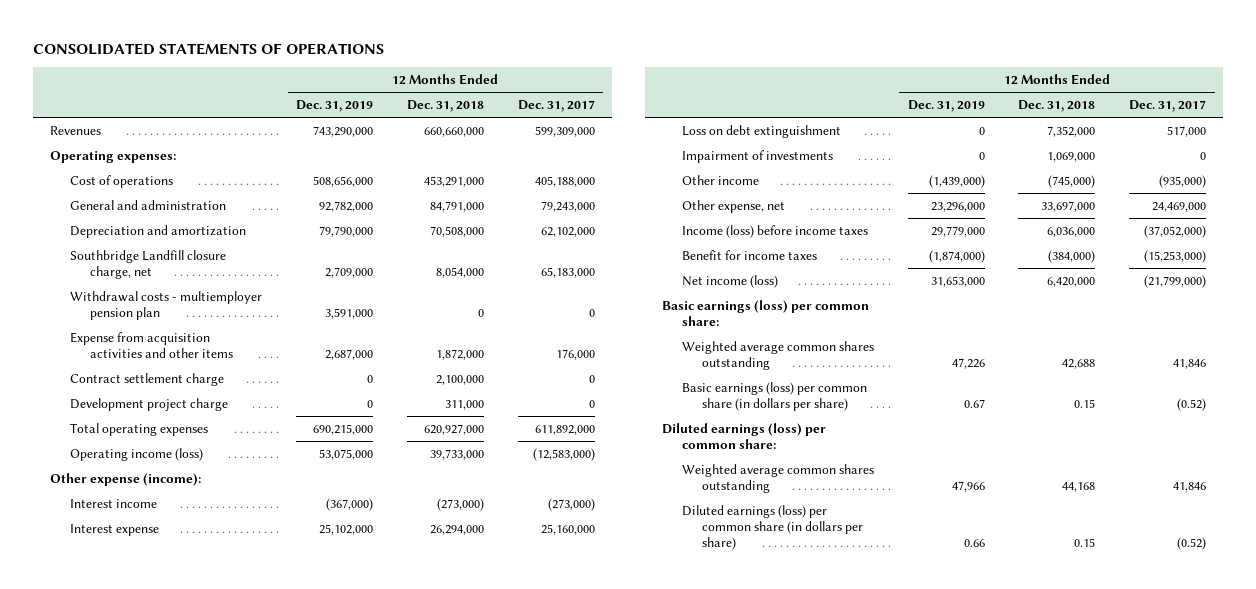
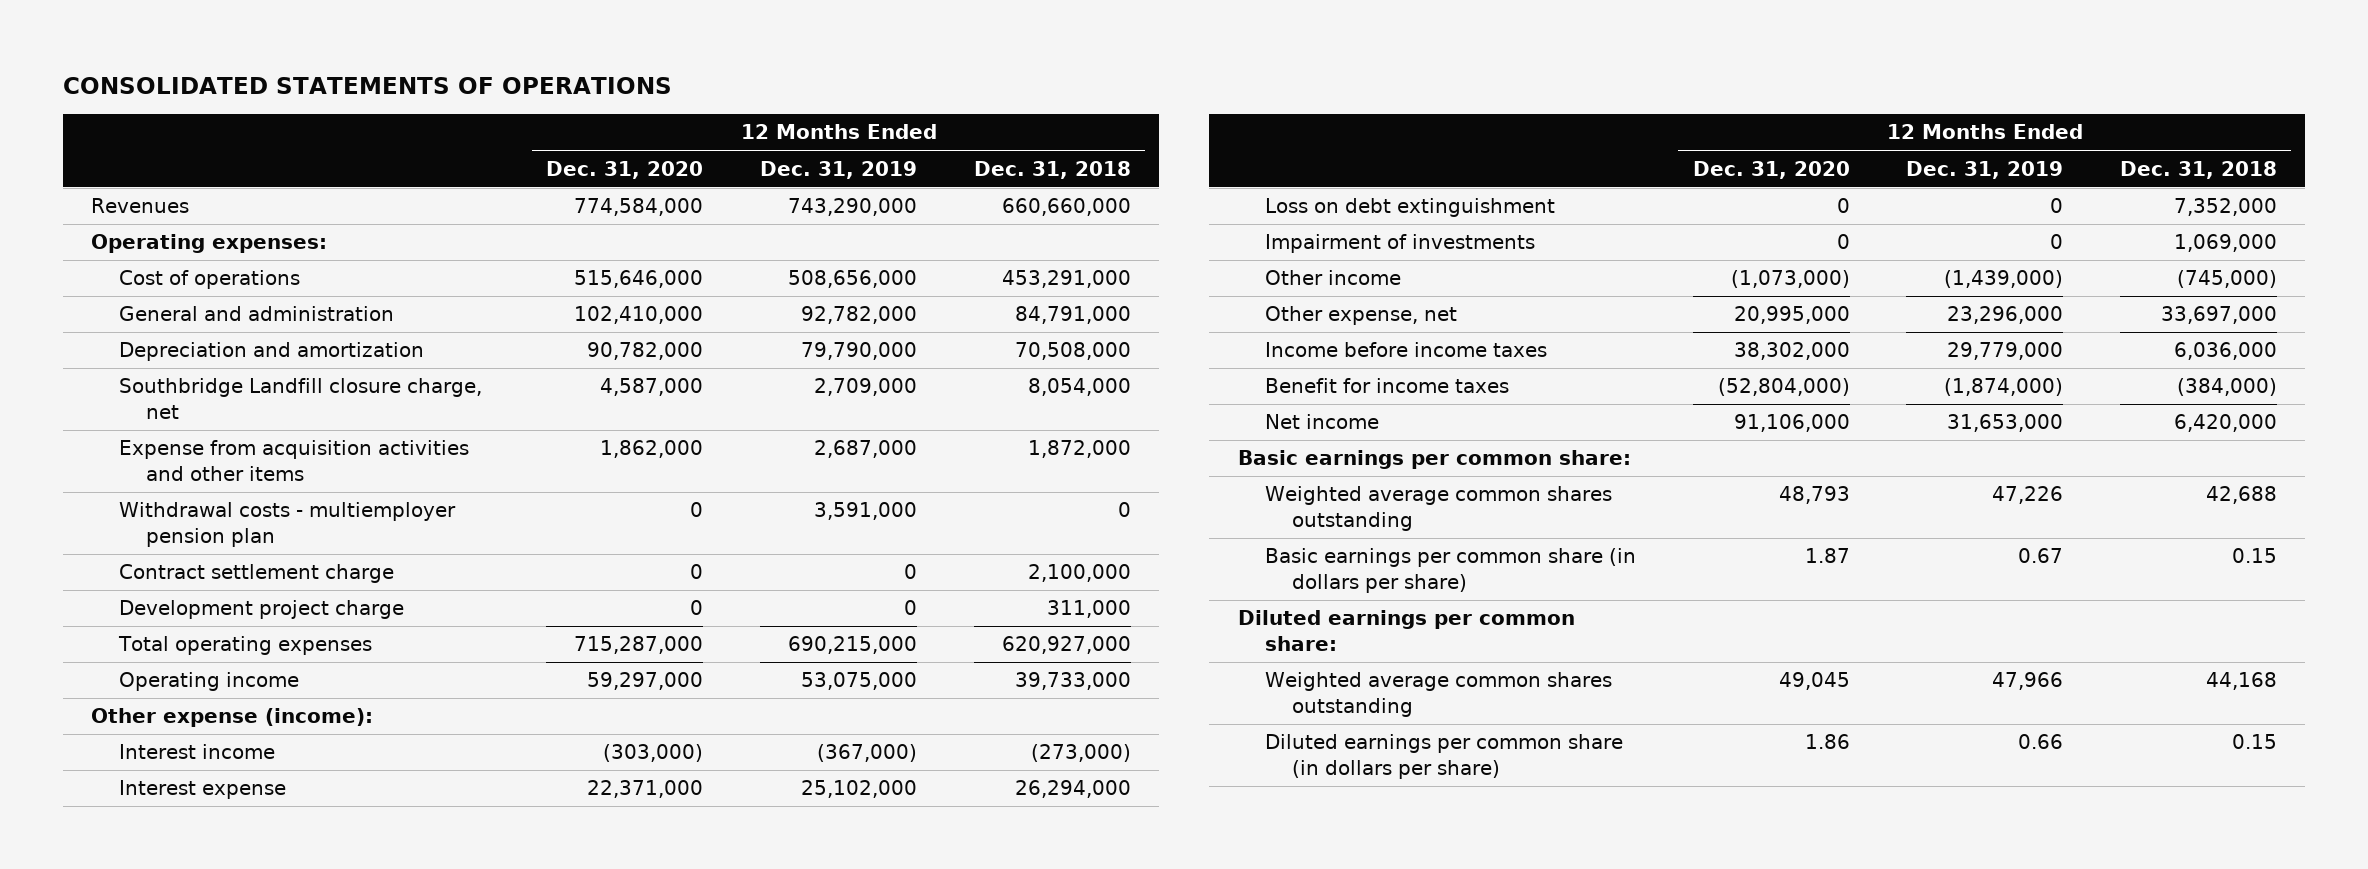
- | 12 Months Ended Dec. 31, 2019 | 12 Months Ended Dec. 31, 2018 | 12 Months Ended Dec. 31, 2017
+ | 12 Months Ended Dec. 31, 2020 | 12 Months Ended Dec. 31, 2019 | 12 Months Ended Dec. 31, 2018
moved down: Withdrawal costs - multiemployer pension plan | 0 | 3,591,000 | 0
- Operating income (loss) | 53,075,000 | 39,733,000 | (12,583,000)
+ Operating income | 59,297,000 | 53,075,000 | 39,733,000
- Income (loss) before income taxes | 29,779,000 | 6,036,000 | (37,052,000)
+ Income before income taxes | 38,302,000 | 29,779,000 | 6,036,000
- Net income (loss) | 31,653,000 | 6,420,000 | (21,799,000)
- Basic earnings (loss) per common share:
+ Net income | 91,106,000 | 31,653,000 | 6,420,000
+ Basic earnings per common share:
- Basic earnings (loss) per common share (in dollars per share) | 0.67 | 0.15 | (0.52)
- Diluted earnings (loss) per common share:
+ Basic earnings per common share (in dollars per share) | 1.87 | 0.67 | 0.15
+ Diluted earnings per common share:
- Diluted earnings (loss) per common share (in dollars per share) | 0.66 | 0.15 | (0.52)
+ Diluted earnings per common share (in dollars per share) | 1.86 | 0.66 | 0.15

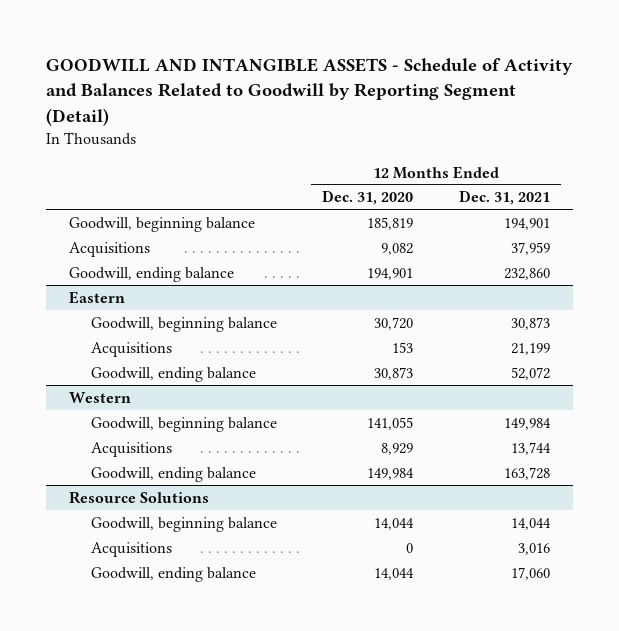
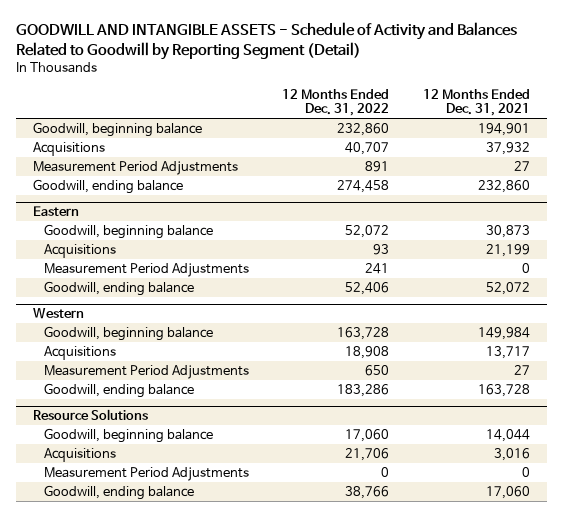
- | 12 Months Ended Dec. 31, 2020 | 12 Months Ended Dec. 31, 2021
+ | 12 Months Ended Dec. 31, 2022 | 12 Months Ended Dec. 31, 2021
- Acquisitions | 9,082 | 37,959
+ Acquisitions | 40,707 | 37,932
+ Measurement Period Adjustments | 891 | 27
@ Eastern
+ Measurement Period Adjustments | 241 | 0
@ Western
- Acquisitions | 8,929 | 13,744
+ Acquisitions | 18,908 | 13,717
+ Measurement Period Adjustments | 650 | 27
@ Resource Solutions
+ Measurement Period Adjustments | 0 | 0

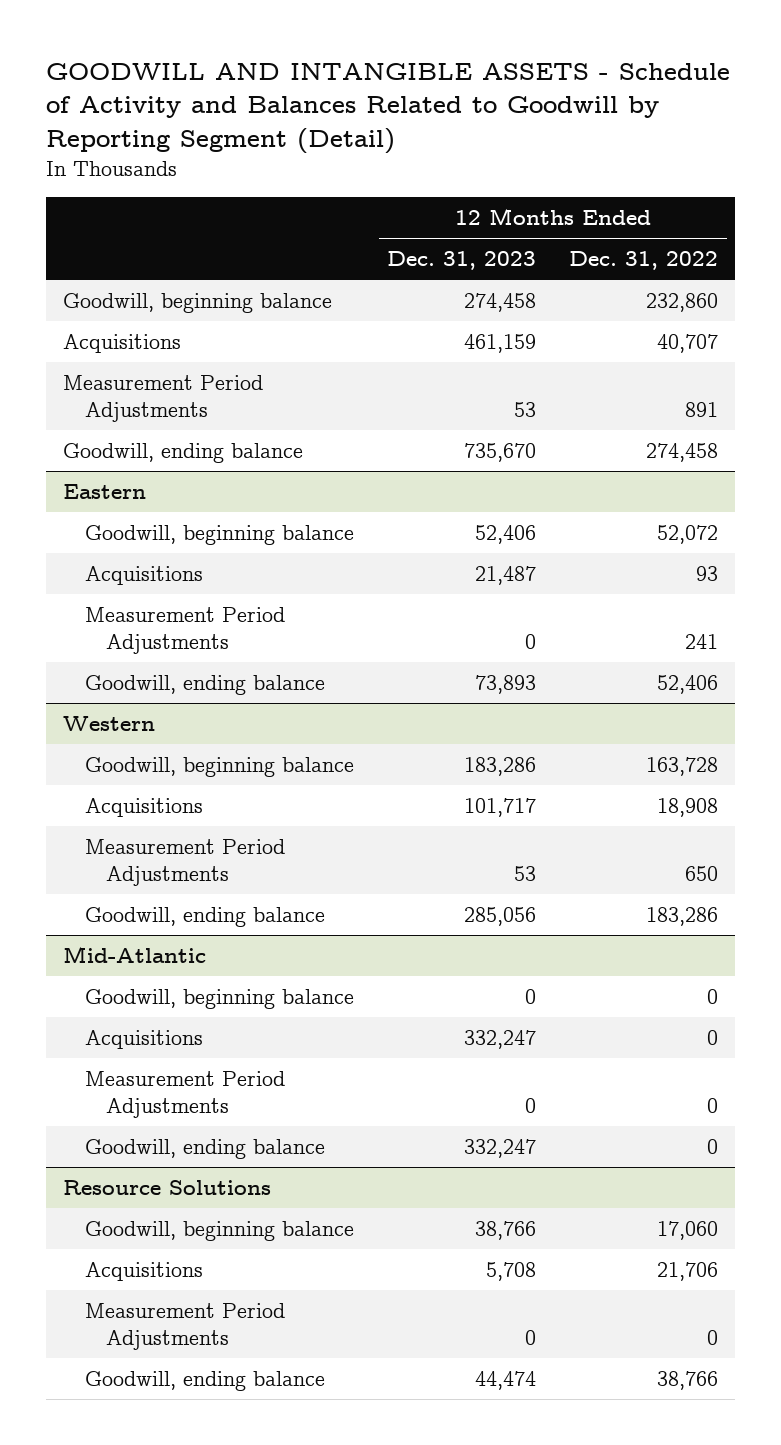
- | 12 Months Ended Dec. 31, 2022 | 12 Months Ended Dec. 31, 2021
+ | 12 Months Ended Dec. 31, 2023 | 12 Months Ended Dec. 31, 2022
+ Mid-Atlantic
+ Goodwill, beginning balance | 0 | 0
+ Acquisitions | 332,247 | 0
+ Measurement Period Adjustments | 0 | 0
+ Goodwill, ending balance | 332,247 | 0

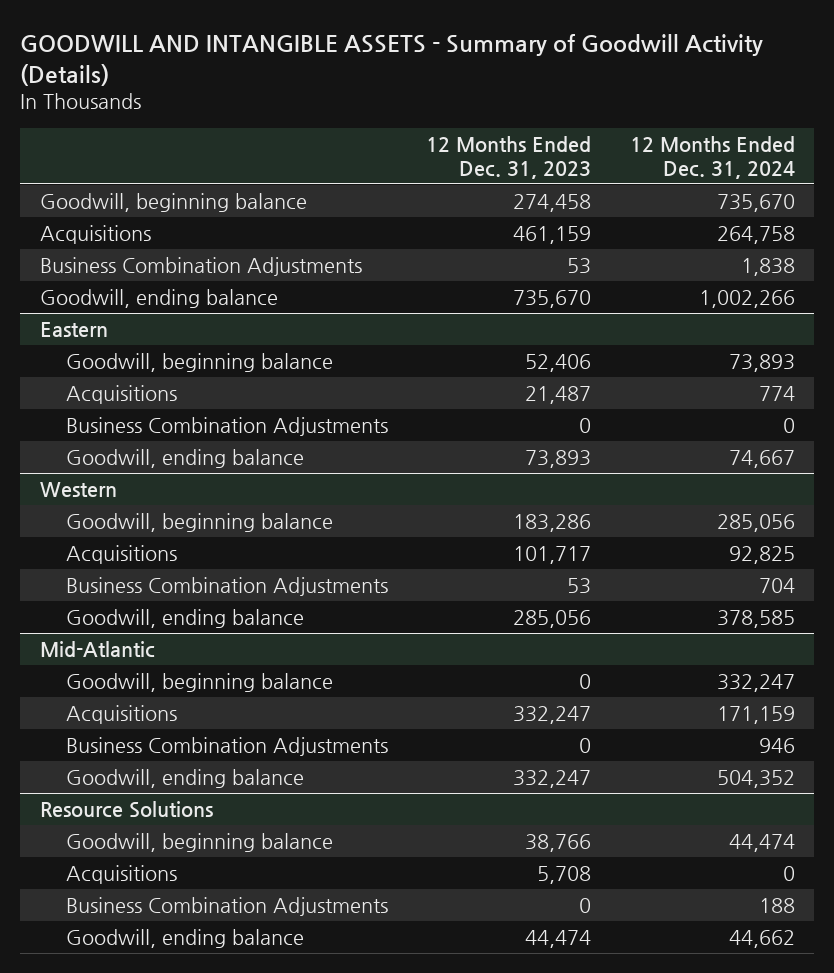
- GOODWILL AND INTANGIBLE ASSETS - Schedule of Activity and Balances Related to Goodwill by Reporting Segment (Detail)
+ GOODWILL AND INTANGIBLE ASSETS - Summary of Goodwill Activity (Details)
- | 12 Months Ended Dec. 31, 2023 | 12 Months Ended Dec. 31, 2022
+ | 12 Months Ended Dec. 31, 2023 | 12 Months Ended Dec. 31, 2024
- Measurement Period Adjustments | 53 | 891
+ Business Combination Adjustments | 53 | 1,838
@ Eastern
- Measurement Period Adjustments | 0 | 241
+ Business Combination Adjustments | 0 | 0
@ Western
- Measurement Period Adjustments | 53 | 650
+ Business Combination Adjustments | 53 | 704
@ Mid-Atlantic
- Measurement Period Adjustments | 0 | 0
+ Business Combination Adjustments | 0 | 946
@ Resource Solutions
- Measurement Period Adjustments | 0 | 0
+ Business Combination Adjustments | 0 | 188

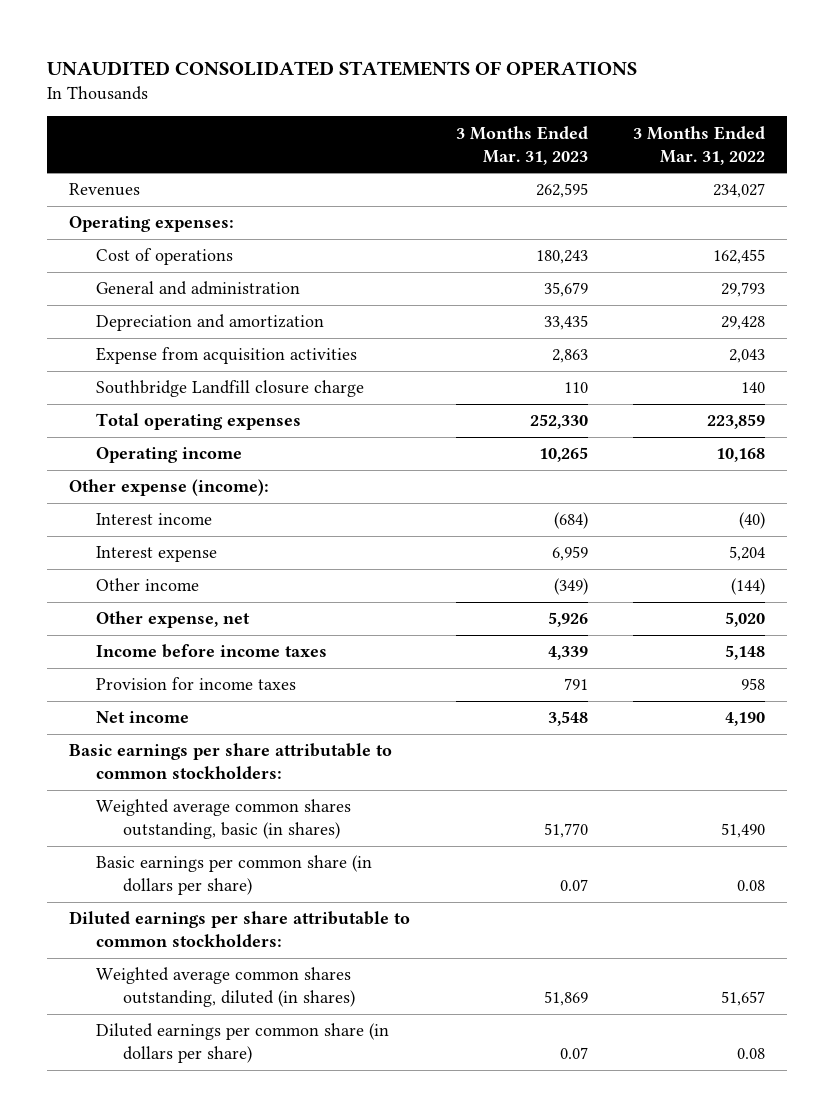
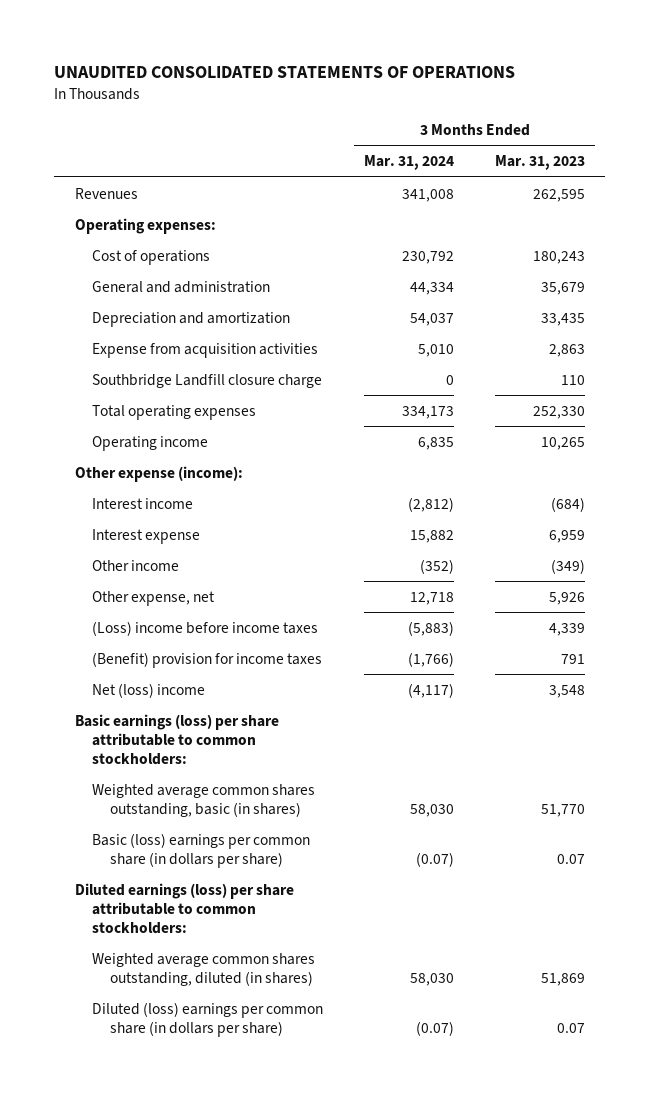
- | 3 Months Ended Mar. 31, 2023 | 3 Months Ended Mar. 31, 2022
+ | 3 Months Ended Mar. 31, 2024 | 3 Months Ended Mar. 31, 2023
- Income before income taxes | 4,339 | 5,148
- Provision for income taxes | 791 | 958
- Net income | 3,548 | 4,190
- Basic earnings per share attributable to common stockholders:
+ (Loss) income before income taxes | (5,883) | 4,339
+ (Benefit) provision for income taxes | (1,766) | 791
+ Net (loss) income | (4,117) | 3,548
+ Basic earnings (loss) per share attributable to common stockholders:
- Basic earnings per common share (in dollars per share) | 0.07 | 0.08
- Diluted earnings per share attributable to common stockholders:
+ Basic (loss) earnings per common share (in dollars per share) | (0.07) | 0.07
+ Diluted earnings (loss) per share attributable to common stockholders:
- Diluted earnings per common share (in dollars per share) | 0.07 | 0.08
+ Diluted (loss) earnings per common share (in dollars per share) | (0.07) | 0.07

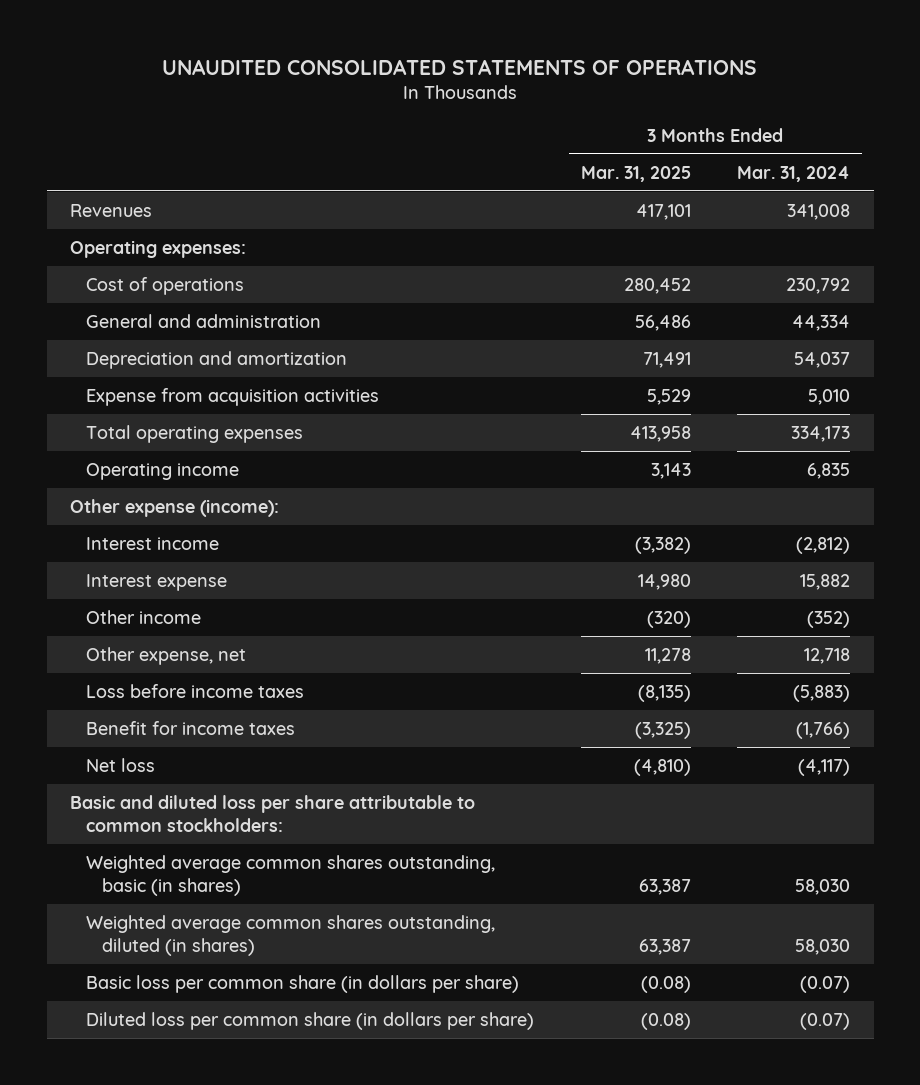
- | 3 Months Ended Mar. 31, 2024 | 3 Months Ended Mar. 31, 2023
+ | 3 Months Ended Mar. 31, 2025 | 3 Months Ended Mar. 31, 2024
- Southbridge Landfill closure charge | 0 | 110
- (Loss) income before income taxes | (5,883) | 4,339
- (Benefit) provision for income taxes | (1,766) | 791
- Net (loss) income | (4,117) | 3,548
- Basic earnings (loss) per share attributable to common stockholders:
+ Loss before income taxes | (8,135) | (5,883)
+ Benefit for income taxes | (3,325) | (1,766)
+ Net loss | (4,810) | (4,117)
+ Basic and diluted loss per share attributable to common stockholders:
- Basic (loss) earnings per common share (in dollars per share) | (0.07) | 0.07
- Diluted earnings (loss) per share attributable to common stockholders:
- Diluted (loss) earnings per common share (in dollars per share) | (0.07) | 0.07
+ Basic loss per common share (in dollars per share) | (0.08) | (0.07)
+ Diluted loss per common share (in dollars per share) | (0.08) | (0.07)

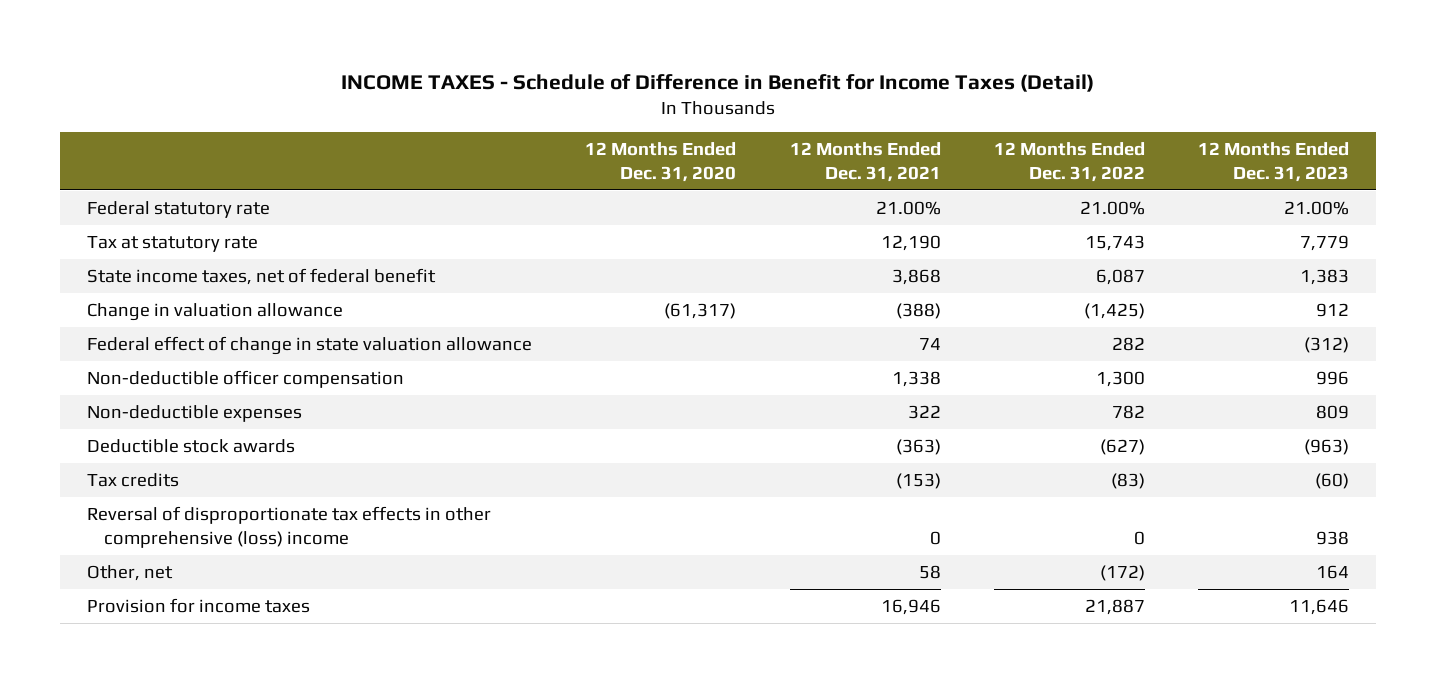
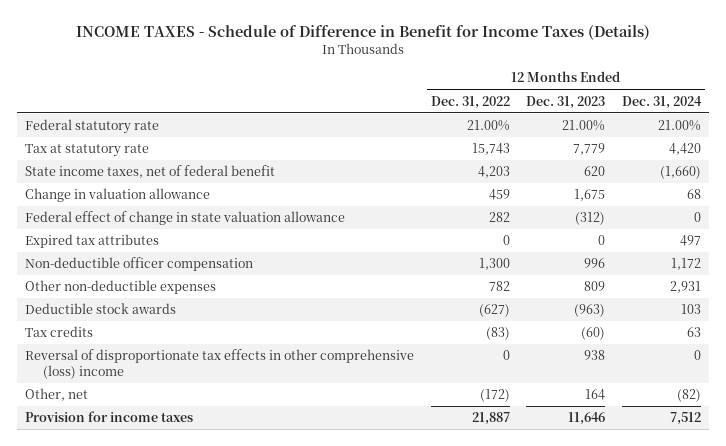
- INCOME TAXES - Schedule of Difference in Benefit for Income Taxes (Detail)
+ INCOME TAXES - Schedule of Difference in Benefit for Income Taxes (Details)
- | 12 Months Ended Dec. 31, 2020 | 12 Months Ended Dec. 31, 2021 | 12 Months Ended Dec. 31, 2022 | 12 Months Ended Dec. 31, 2023
+ | 12 Months Ended Dec. 31, 2022 | 12 Months Ended Dec. 31, 2023 | 12 Months Ended Dec. 31, 2024
- State income taxes, net of federal benefit | | 3,868 | 6,087 | 1,383
- Change in valuation allowance | (61,317) | (388) | (1,425) | 912
+ State income taxes, net of federal benefit | 4,203 | 620 | (1,660)
+ Change in valuation allowance | 459 | 1,675 | 68
+ Expired tax attributes | 0 | 0 | 497
- Non-deductible expenses | | 322 | 782 | 809
+ Other non-deductible expenses | 782 | 809 | 2,931

